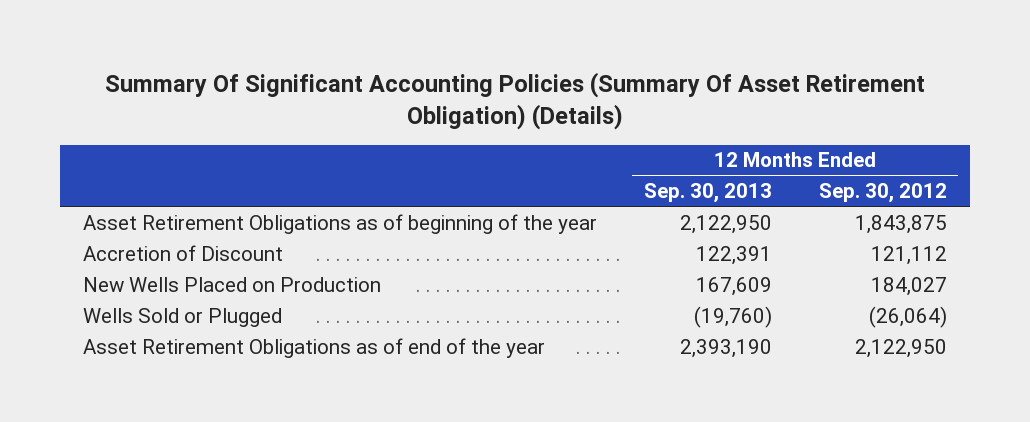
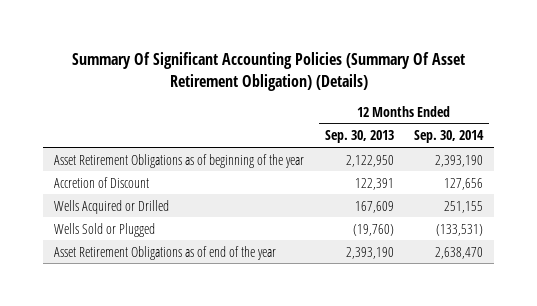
- | 12 Months Ended Sep. 30, 2013 | 12 Months Ended Sep. 30, 2012
+ | 12 Months Ended Sep. 30, 2013 | 12 Months Ended Sep. 30, 2014
- New Wells Placed on Production | 167,609 | 184,027
+ Wells Acquired or Drilled | 167,609 | 251,155

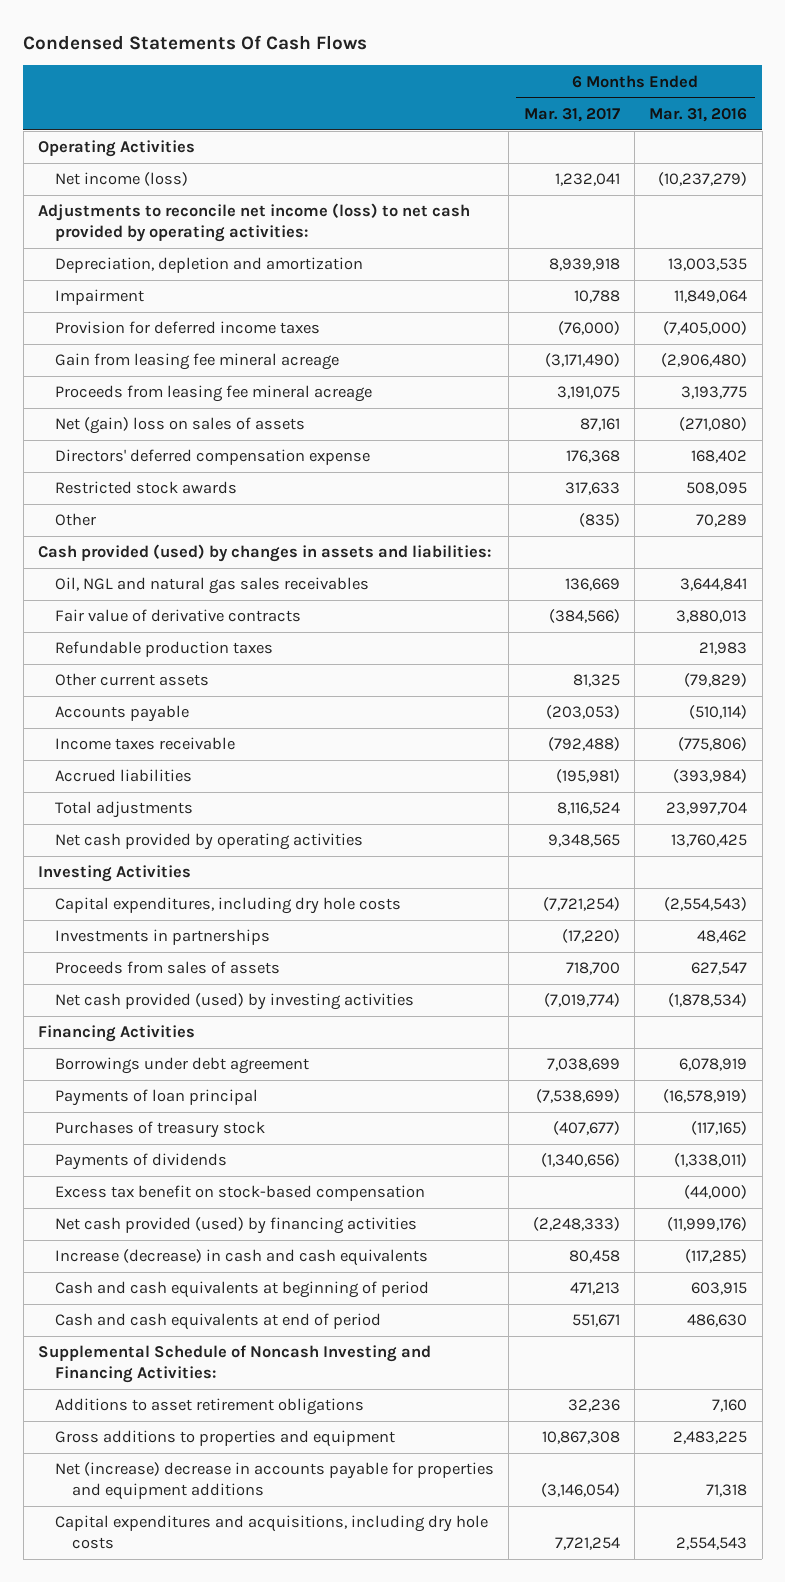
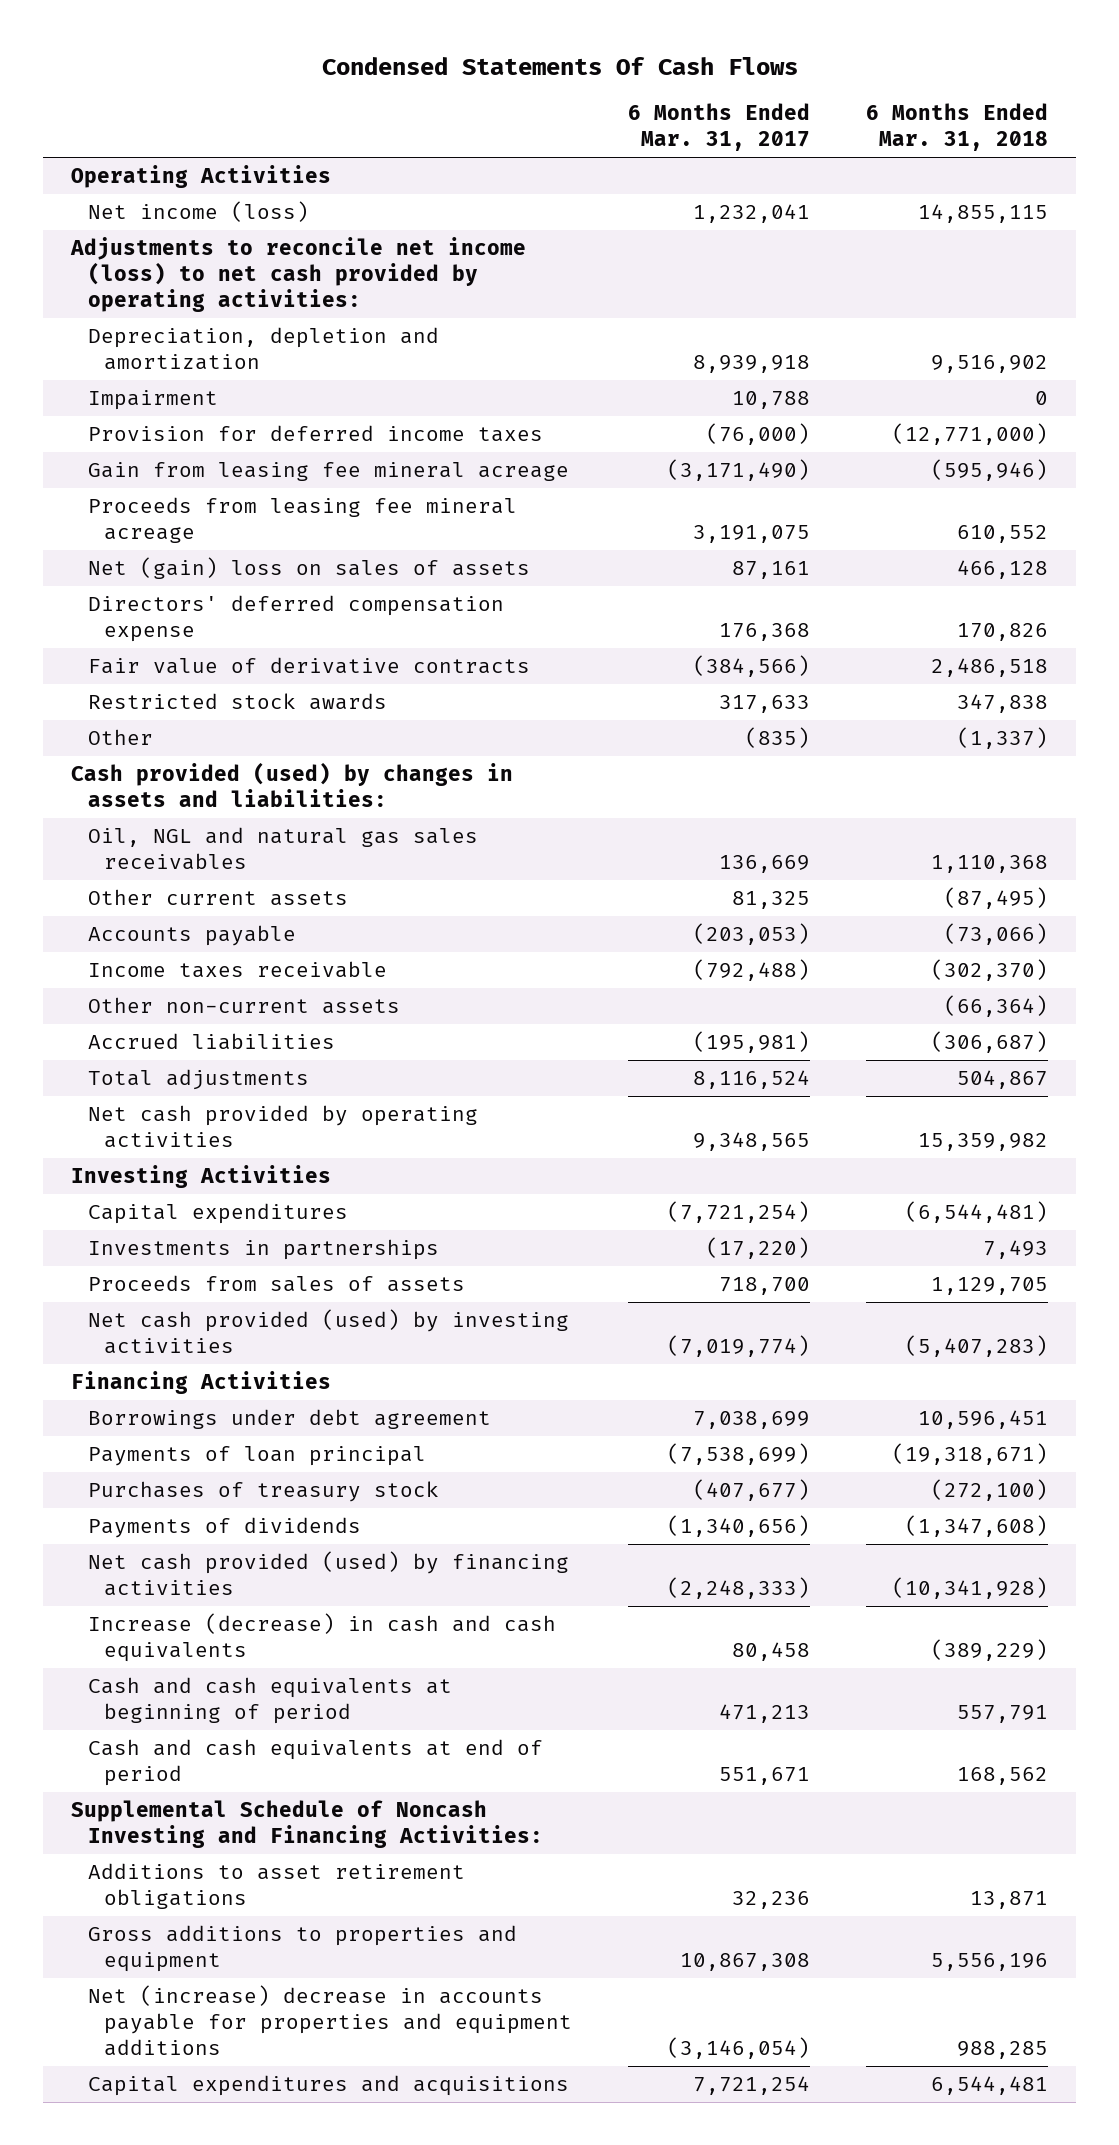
- | 6 Months Ended Mar. 31, 2017 | 6 Months Ended Mar. 31, 2016
+ | 6 Months Ended Mar. 31, 2017 | 6 Months Ended Mar. 31, 2018
moved up: Fair value of derivative contracts | (384,566) | 2,486,518
- Refundable production taxes | | 21,983
+ Other non-current assets | | (66,364)
- Capital expenditures, including dry hole costs | (7,721,254) | (2,554,543)
+ Capital expenditures | (7,721,254) | (6,544,481)
- Excess tax benefit on stock-based compensation | | (44,000)
- Capital expenditures and acquisitions, including dry hole costs | 7,721,254 | 2,554,543
+ Capital expenditures and acquisitions | 7,721,254 | 6,544,481

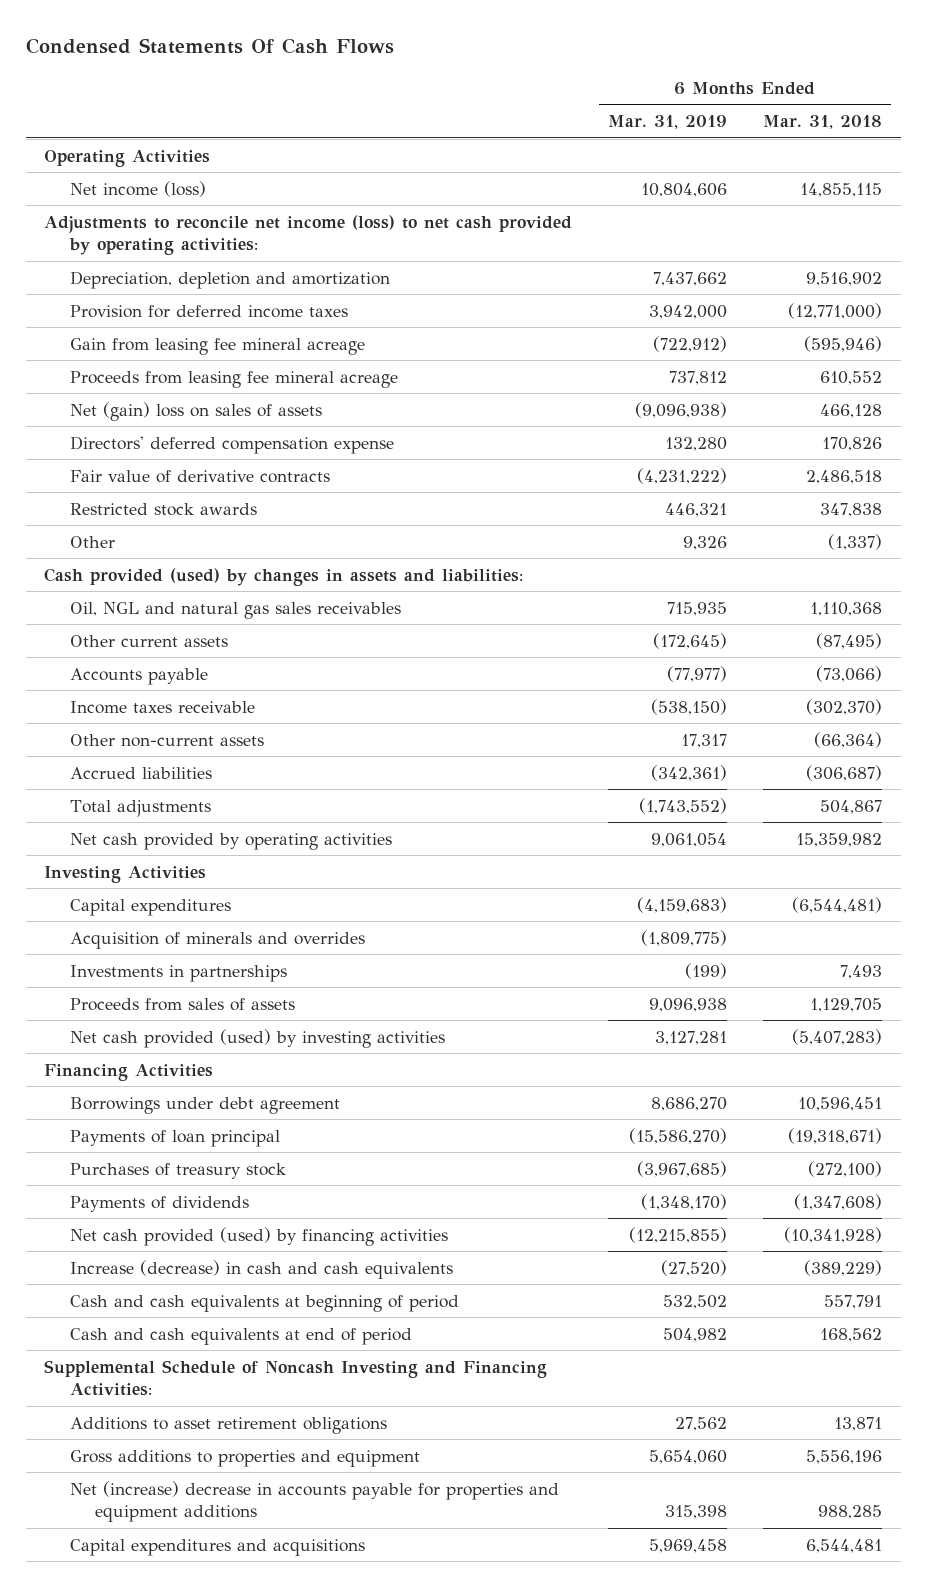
- | 6 Months Ended Mar. 31, 2017 | 6 Months Ended Mar. 31, 2018
+ | 6 Months Ended Mar. 31, 2019 | 6 Months Ended Mar. 31, 2018
- Impairment | 10,788 | 0
+ Acquisition of minerals and overrides | (1,809,775) |

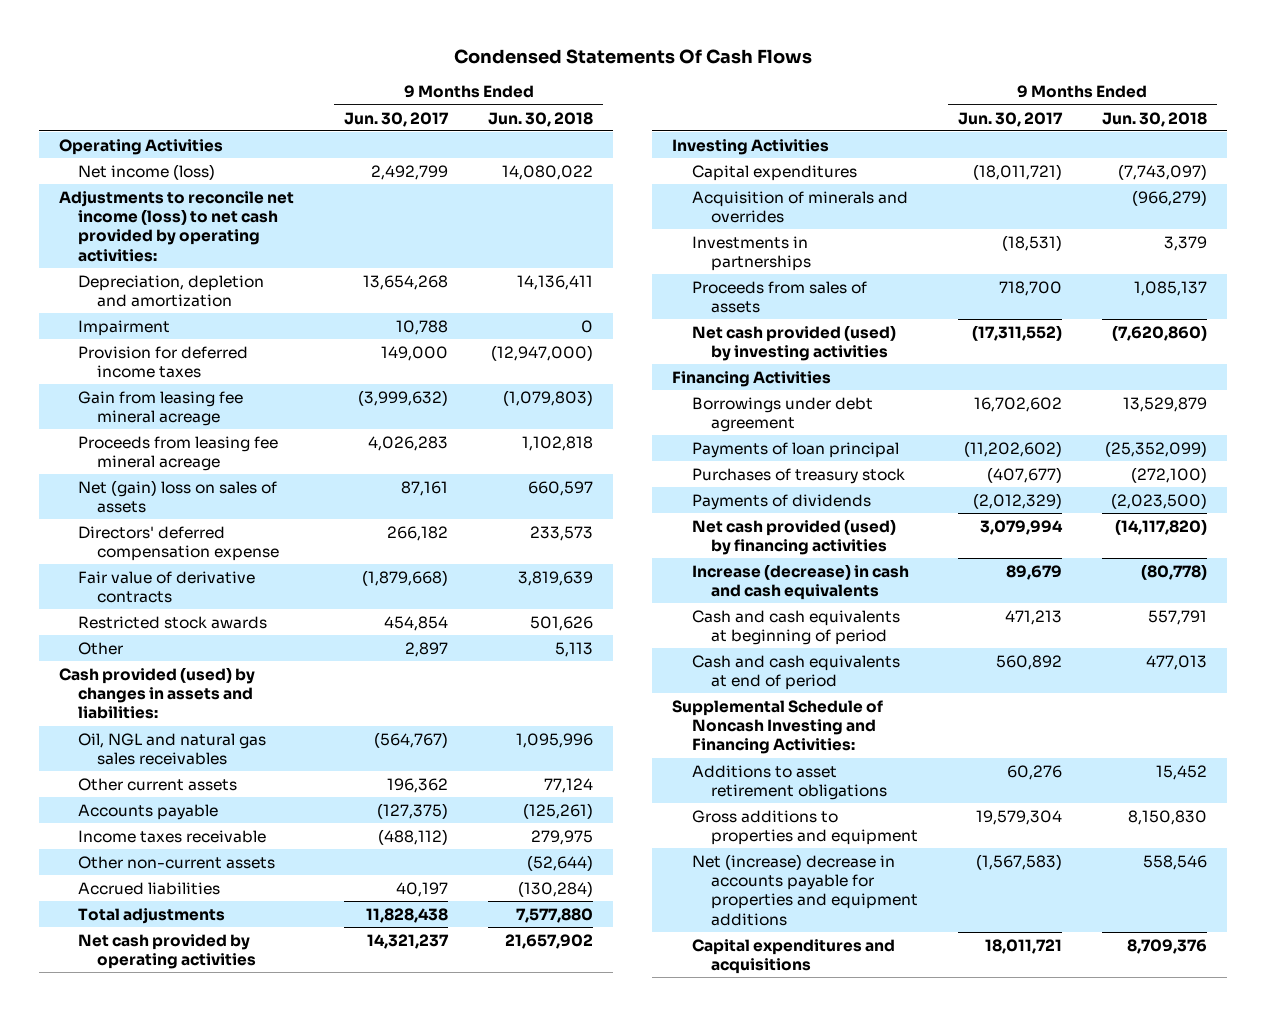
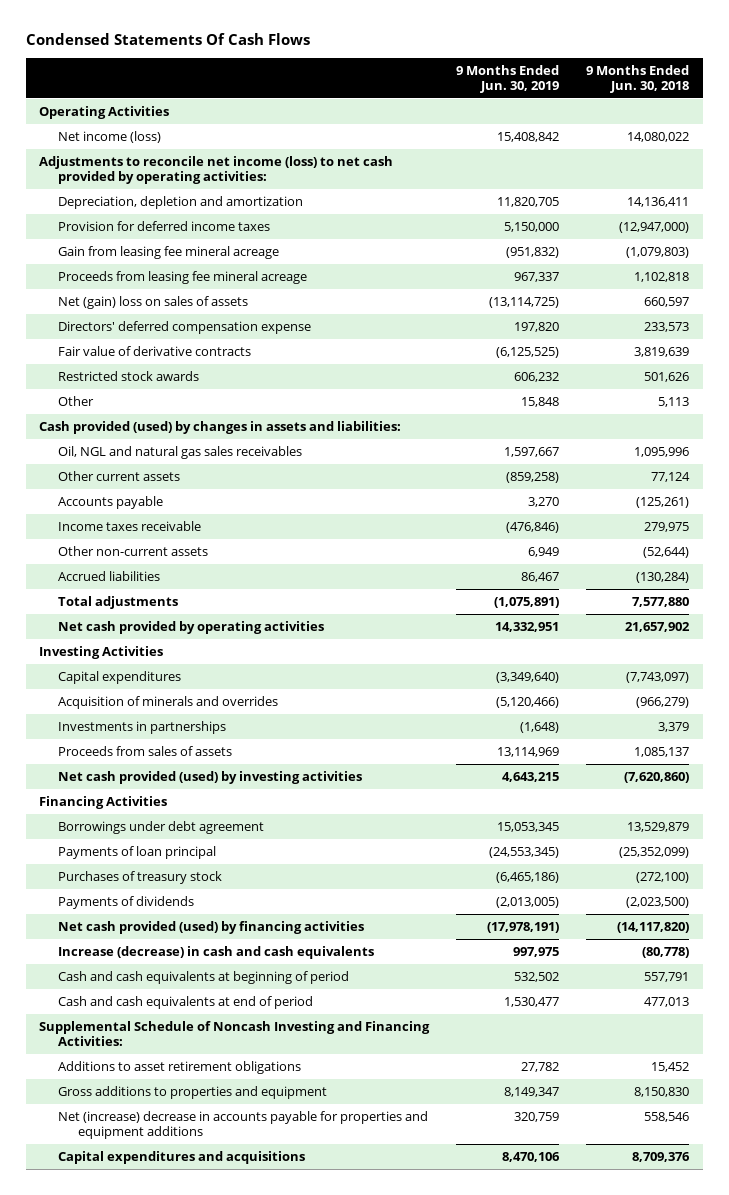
- | 9 Months Ended Jun. 30, 2017 | 9 Months Ended Jun. 30, 2018
+ | 9 Months Ended Jun. 30, 2019 | 9 Months Ended Jun. 30, 2018
- Impairment | 10,788 | 0

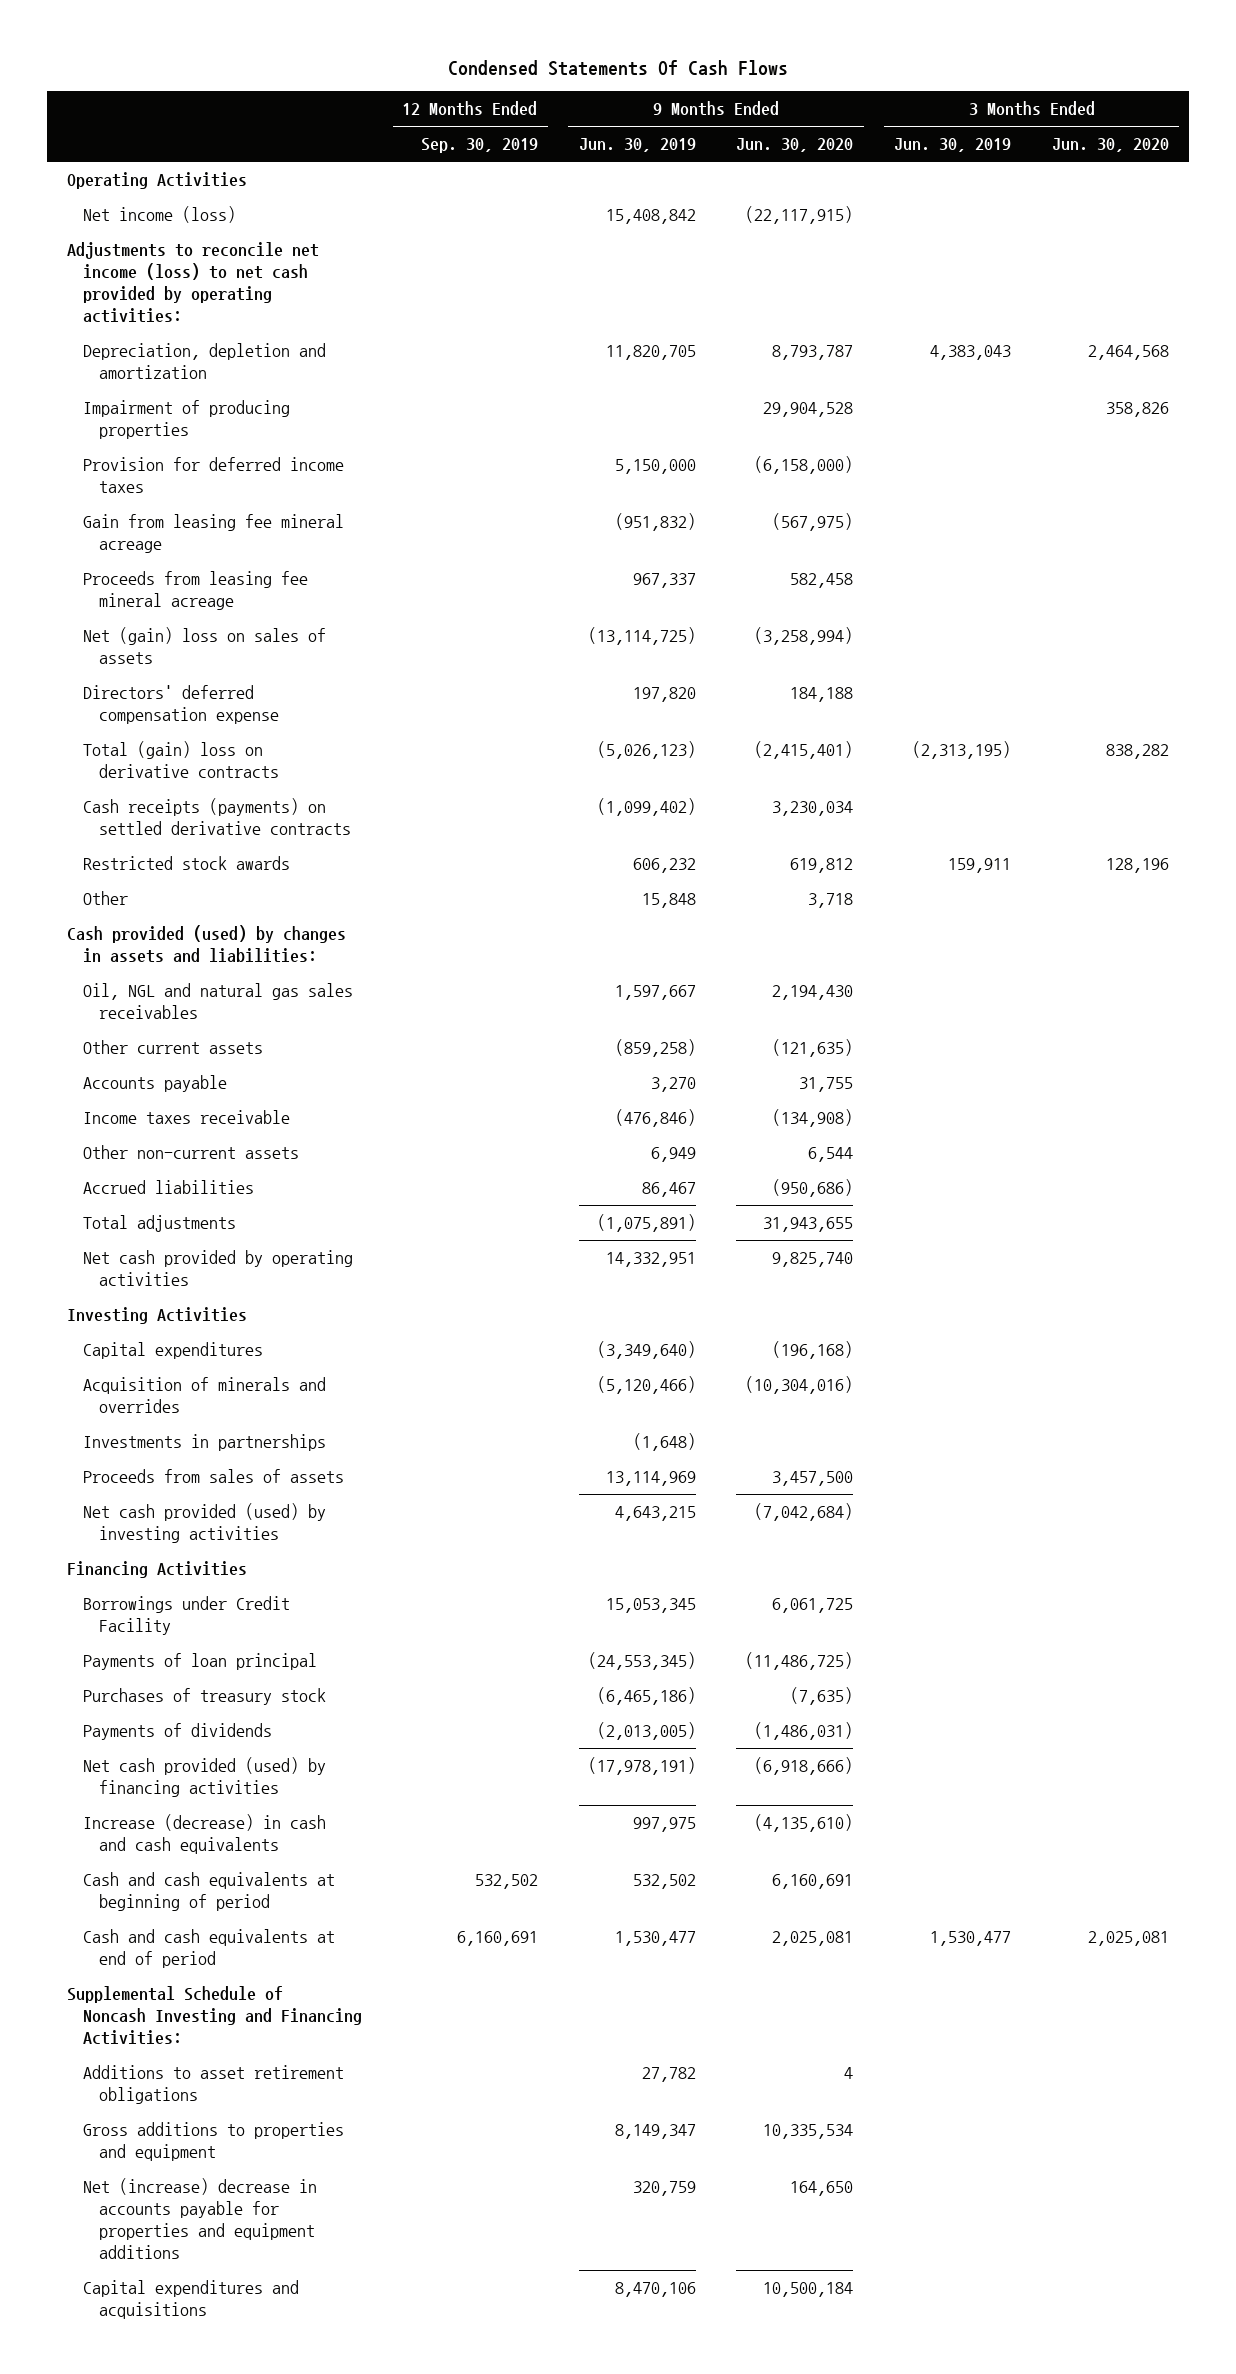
- | 9 Months Ended Jun. 30, 2019 | 9 Months Ended Jun. 30, 2018
+ | 12 Months Ended Sep. 30, 2019 | 9 Months Ended Jun. 30, 2019 | 9 Months Ended Jun. 30, 2020 | 3 Months Ended Jun. 30, 2019 | 3 Months Ended Jun. 30, 2020
+ Impairment of producing properties | | | 29,904,528 | | 358,826
- Fair value of derivative contracts | (6,125,525) | 3,819,639
+ Total (gain) loss on derivative contracts | | (5,026,123) | (2,415,401) | (2,313,195) | 838,282
+ Cash receipts (payments) on settled derivative contracts | | (1,099,402) | 3,230,034 | |
- Borrowings under debt agreement | 15,053,345 | 13,529,879
+ Borrowings under Credit Facility | | 15,053,345 | 6,061,725 | |

